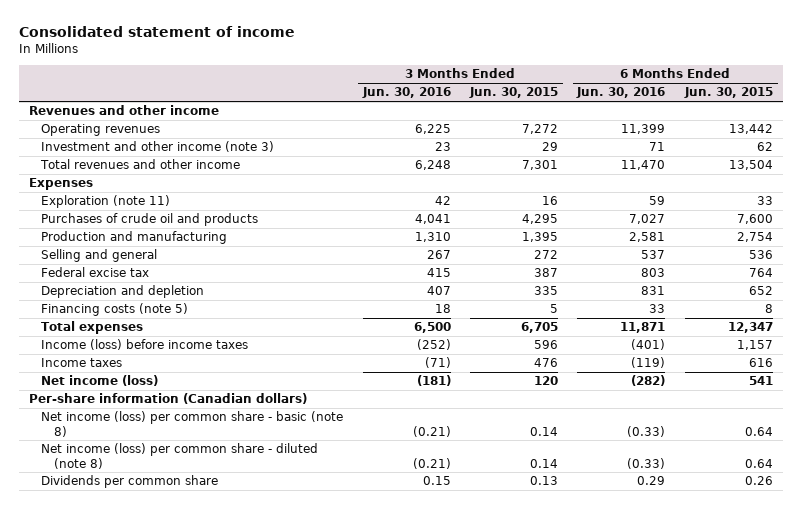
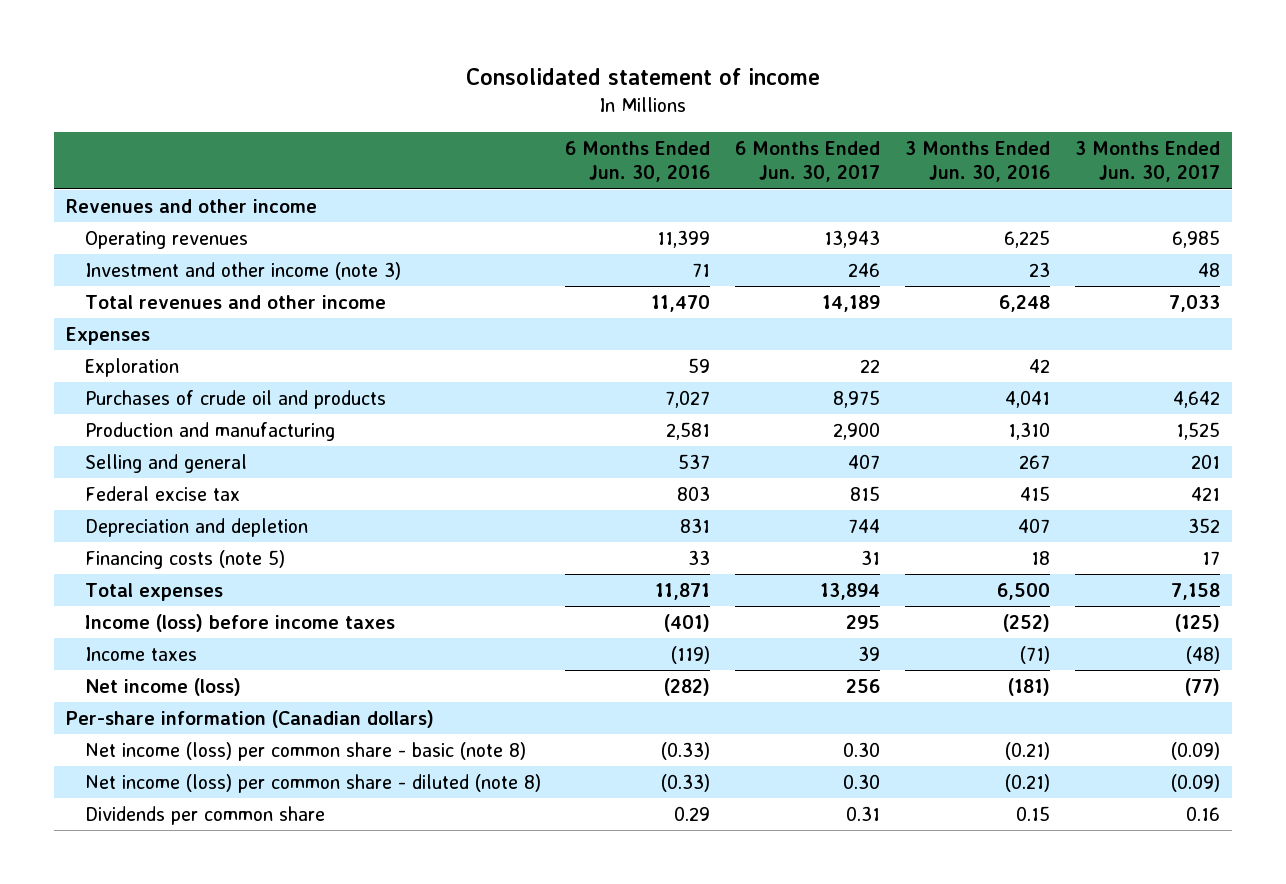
- | 3 Months Ended Jun. 30, 2016 | 3 Months Ended Jun. 30, 2015 | 6 Months Ended Jun. 30, 2016 | 6 Months Ended Jun. 30, 2015
+ | 6 Months Ended Jun. 30, 2016 | 6 Months Ended Jun. 30, 2017 | 3 Months Ended Jun. 30, 2016 | 3 Months Ended Jun. 30, 2017
- Exploration (note 11) | 42 | 16 | 59 | 33
+ Exploration | 59 | 22 | 42 |

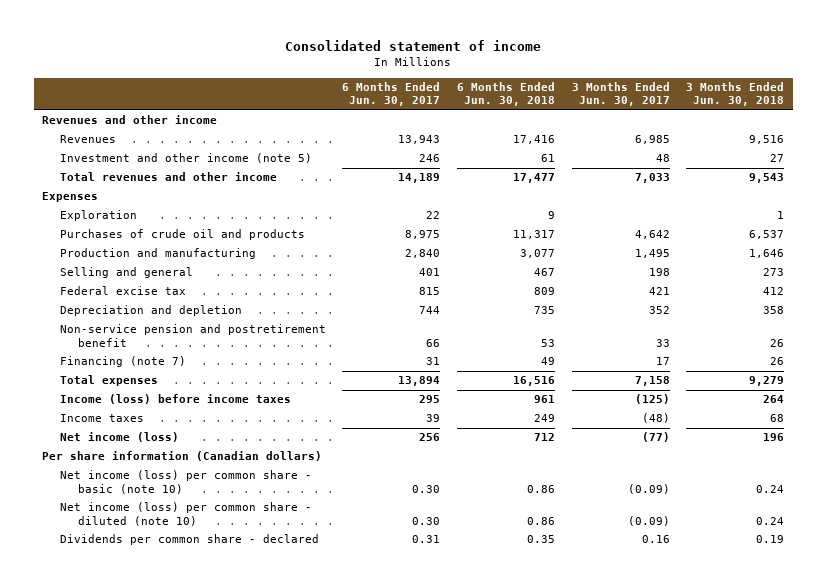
- | 6 Months Ended Jun. 30, 2016 | 6 Months Ended Jun. 30, 2017 | 3 Months Ended Jun. 30, 2016 | 3 Months Ended Jun. 30, 2017
+ | 6 Months Ended Jun. 30, 2017 | 6 Months Ended Jun. 30, 2018 | 3 Months Ended Jun. 30, 2017 | 3 Months Ended Jun. 30, 2018
- Operating revenues | 11,399 | 13,943 | 6,225 | 6,985
- Investment and other income (note 3) | 71 | 246 | 23 | 48
+ Revenues | 13,943 | 17,416 | 6,985 | 9,516
+ Investment and other income (note 5) | 246 | 61 | 48 | 27
- Production and manufacturing | 2,581 | 2,900 | 1,310 | 1,525
- Selling and general | 537 | 407 | 267 | 201
+ Production and manufacturing | 2,840 | 3,077 | 1,495 | 1,646
+ Selling and general | 401 | 467 | 198 | 273
- Financing costs (note 5) | 33 | 31 | 18 | 17
+ Non-service pension and postretirement benefit | 66 | 53 | 33 | 26
+ Financing (note 7) | 31 | 49 | 17 | 26
- Per-share information (Canadian dollars)
- Net income (loss) per common share - basic (note 8) | (0.33) | 0.30 | (0.21) | (0.09)
- Net income (loss) per common share - diluted (note 8) | (0.33) | 0.30 | (0.21) | (0.09)
- Dividends per common share | 0.29 | 0.31 | 0.15 | 0.16
+ Per share information (Canadian dollars)
+ Net income (loss) per common share - basic (note 10) | 0.30 | 0.86 | (0.09) | 0.24
+ Net income (loss) per common share - diluted (note 10) | 0.30 | 0.86 | (0.09) | 0.24
+ Dividends per common share - declared | 0.31 | 0.35 | 0.16 | 0.19

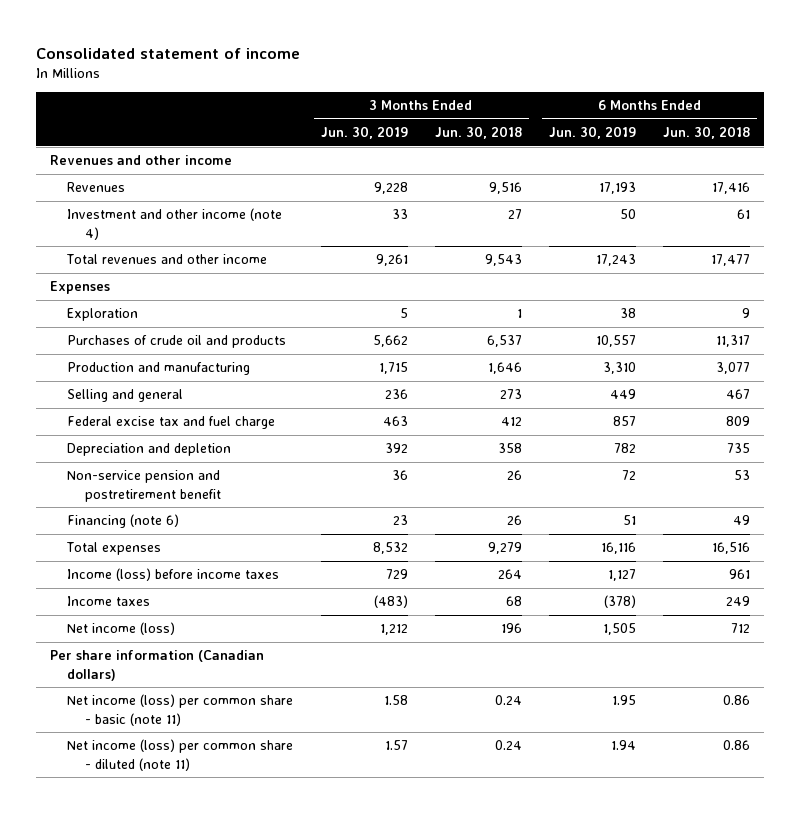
- | 6 Months Ended Jun. 30, 2017 | 6 Months Ended Jun. 30, 2018 | 3 Months Ended Jun. 30, 2017 | 3 Months Ended Jun. 30, 2018
+ | 3 Months Ended Jun. 30, 2019 | 3 Months Ended Jun. 30, 2018 | 6 Months Ended Jun. 30, 2019 | 6 Months Ended Jun. 30, 2018
- Investment and other income (note 5) | 246 | 61 | 48 | 27
+ Investment and other income (note 4) | 33 | 27 | 50 | 61
- Federal excise tax | 815 | 809 | 421 | 412
+ Federal excise tax and fuel charge | 463 | 412 | 857 | 809
- Financing (note 7) | 31 | 49 | 17 | 26
+ Financing (note 6) | 23 | 26 | 51 | 49
- Net income (loss) per common share - basic (note 10) | 0.30 | 0.86 | (0.09) | 0.24
- Net income (loss) per common share - diluted (note 10) | 0.30 | 0.86 | (0.09) | 0.24
- Dividends per common share - declared | 0.31 | 0.35 | 0.16 | 0.19
+ Net income (loss) per common share - basic (note 11) | 1.58 | 0.24 | 1.95 | 0.86
+ Net income (loss) per common share - diluted (note 11) | 1.57 | 0.24 | 1.94 | 0.86

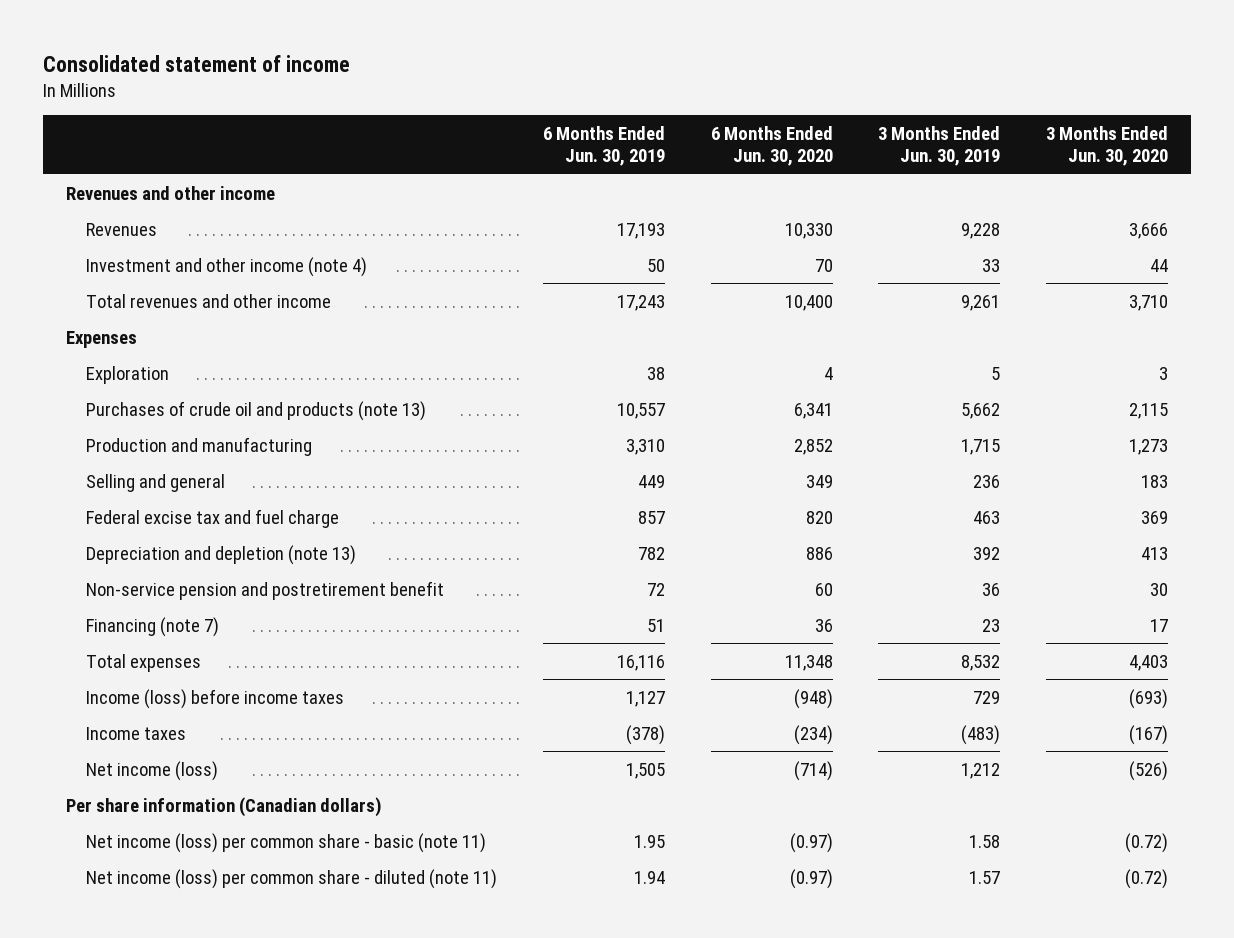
- | 3 Months Ended Jun. 30, 2019 | 3 Months Ended Jun. 30, 2018 | 6 Months Ended Jun. 30, 2019 | 6 Months Ended Jun. 30, 2018
+ | 6 Months Ended Jun. 30, 2019 | 6 Months Ended Jun. 30, 2020 | 3 Months Ended Jun. 30, 2019 | 3 Months Ended Jun. 30, 2020
- Purchases of crude oil and products | 5,662 | 6,537 | 10,557 | 11,317
+ Purchases of crude oil and products (note 13) | 10,557 | 6,341 | 5,662 | 2,115
- Depreciation and depletion | 392 | 358 | 782 | 735
+ Depreciation and depletion (note 13) | 782 | 886 | 392 | 413
- Financing (note 6) | 23 | 26 | 51 | 49
+ Financing (note 7) | 51 | 36 | 23 | 17

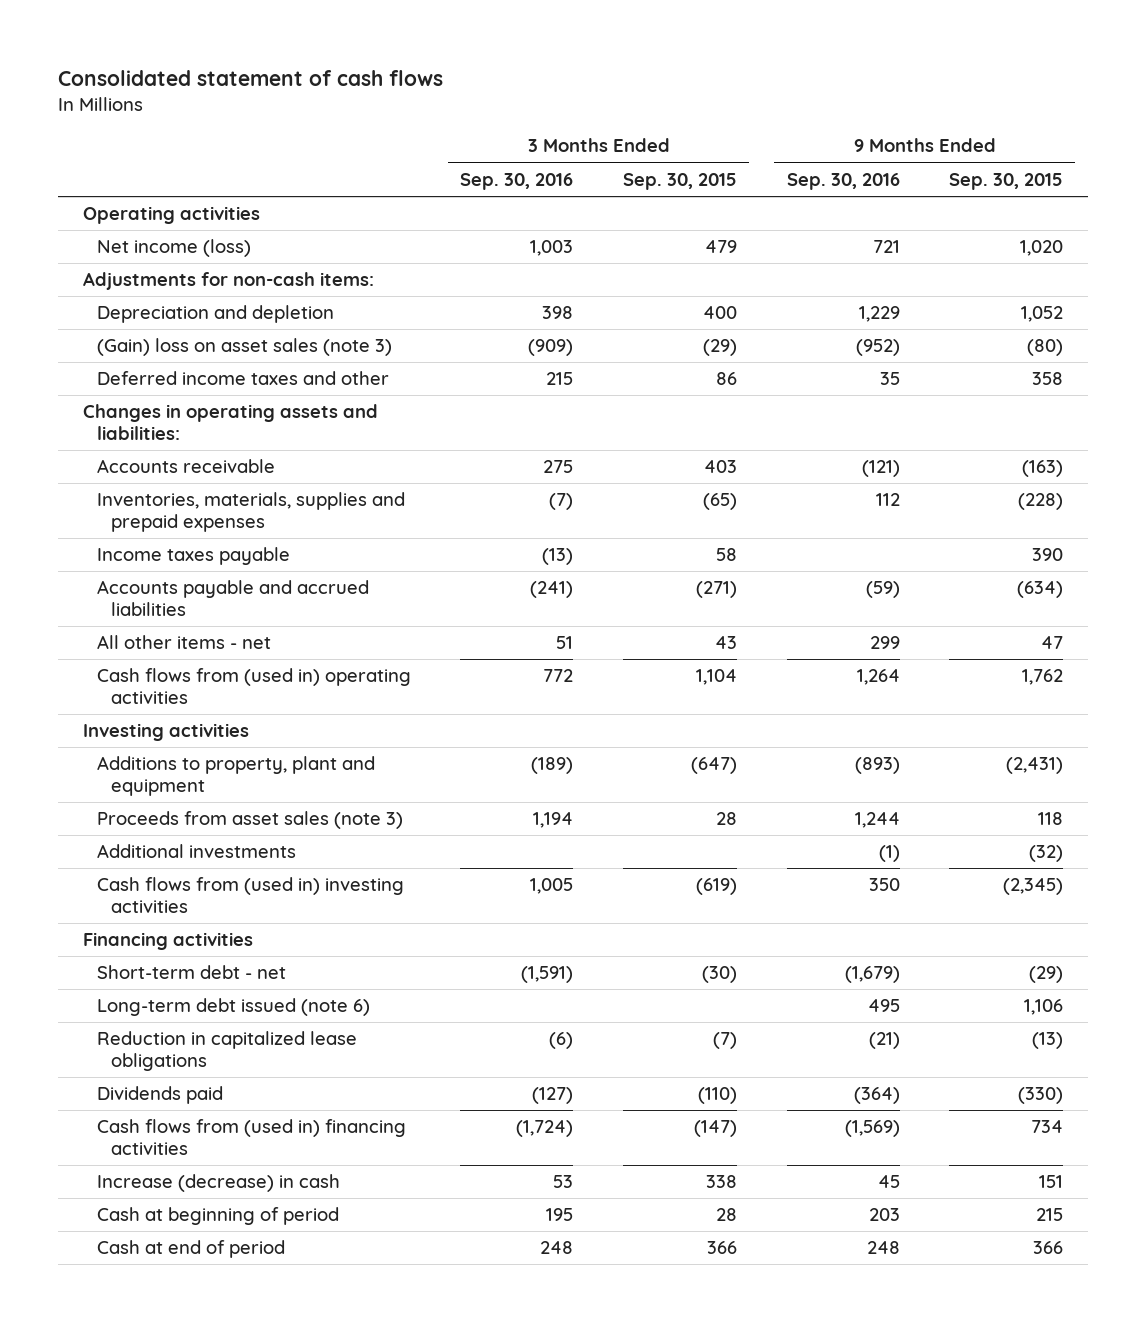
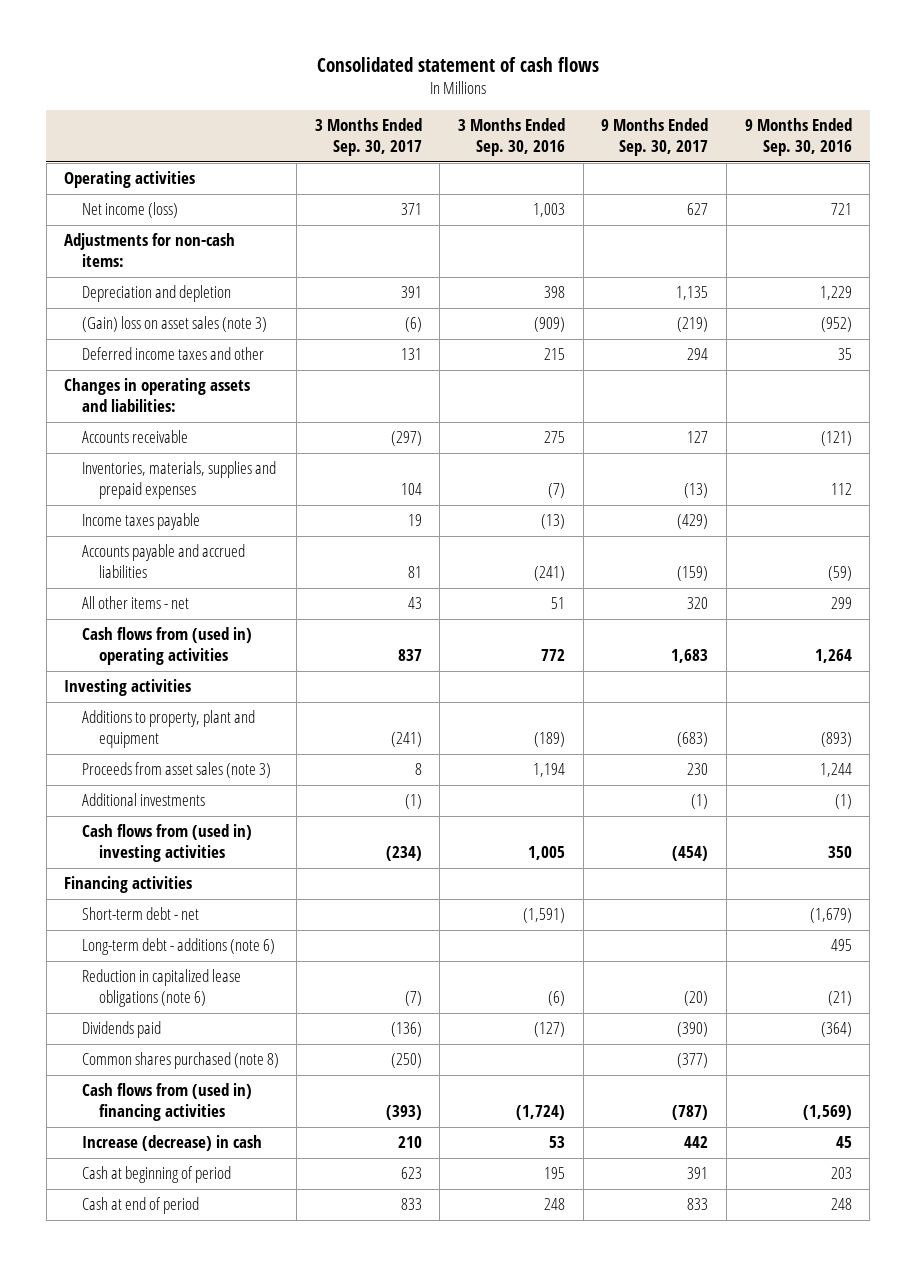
- | 3 Months Ended Sep. 30, 2016 | 3 Months Ended Sep. 30, 2015 | 9 Months Ended Sep. 30, 2016 | 9 Months Ended Sep. 30, 2015
+ | 3 Months Ended Sep. 30, 2017 | 3 Months Ended Sep. 30, 2016 | 9 Months Ended Sep. 30, 2017 | 9 Months Ended Sep. 30, 2016
- Long-term debt issued (note 6) | | | 495 | 1,106
- Reduction in capitalized lease obligations | (6) | (7) | (21) | (13)
+ Long-term debt - additions (note 6) | | | | 495
+ Reduction in capitalized lease obligations (note 6) | (7) | (6) | (20) | (21)
+ Common shares purchased (note 8) | (250) | | (377) |

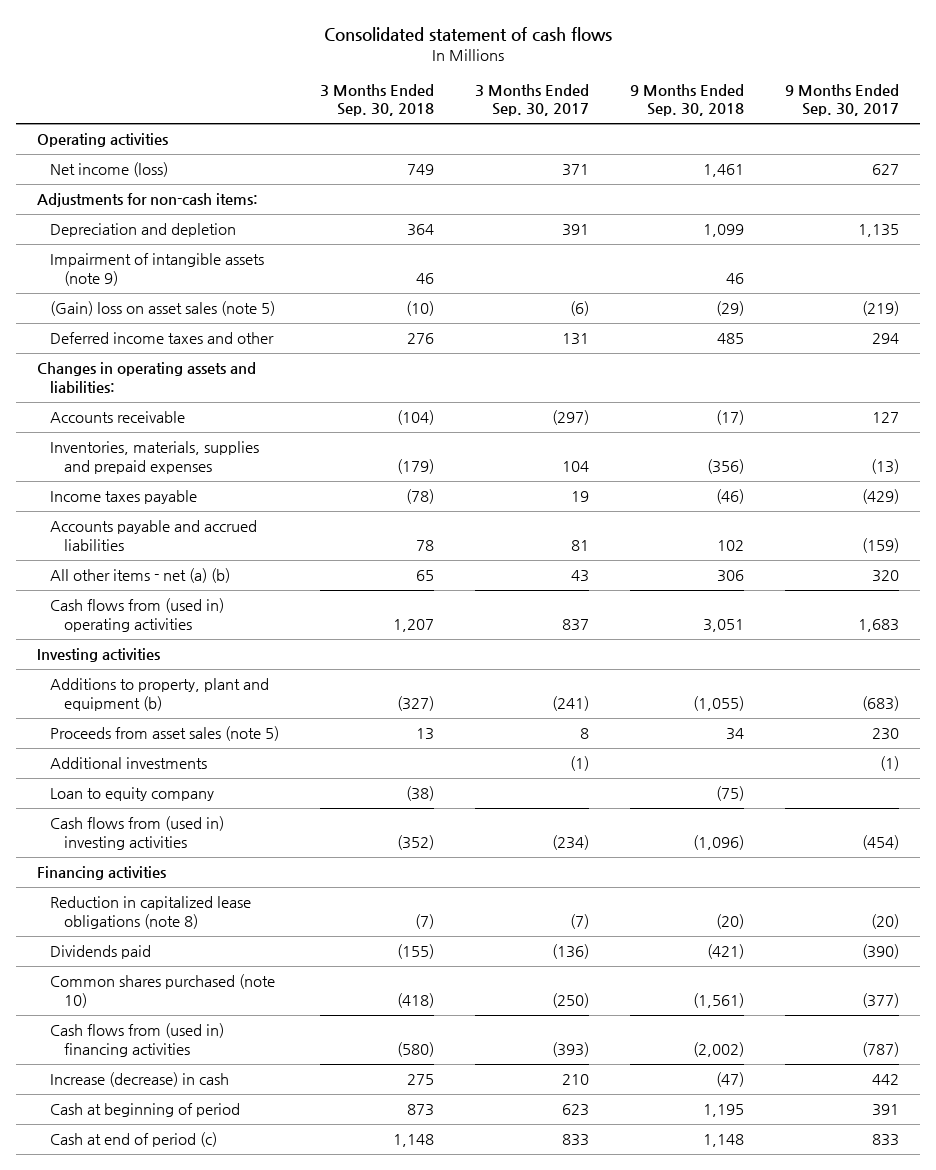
- | 3 Months Ended Sep. 30, 2017 | 3 Months Ended Sep. 30, 2016 | 9 Months Ended Sep. 30, 2017 | 9 Months Ended Sep. 30, 2016
+ | 3 Months Ended Sep. 30, 2018 | 3 Months Ended Sep. 30, 2017 | 9 Months Ended Sep. 30, 2018 | 9 Months Ended Sep. 30, 2017
- (Gain) loss on asset sales (note 3) | (6) | (909) | (219) | (952)
+ Impairment of intangible assets (note 9) | 46 | | 46 |
+ (Gain) loss on asset sales (note 5) | (10) | (6) | (29) | (219)
- All other items - net | 43 | 51 | 320 | 299
+ All other items - net (a) (b) | 65 | 43 | 306 | 320
- Additions to property, plant and equipment | (241) | (189) | (683) | (893)
- Proceeds from asset sales (note 3) | 8 | 1,194 | 230 | 1,244
+ Additions to property, plant and equipment (b) | (327) | (241) | (1,055) | (683)
+ Proceeds from asset sales (note 5) | 13 | 8 | 34 | 230
+ Loan to equity company | (38) | | (75) |
- Short-term debt - net | | (1,591) | | (1,679)
- Long-term debt - additions (note 6) | | | | 495
- Reduction in capitalized lease obligations (note 6) | (7) | (6) | (20) | (21)
+ Reduction in capitalized lease obligations (note 8) | (7) | (7) | (20) | (20)
- Common shares purchased (note 8) | (250) | | (377) |
+ Common shares purchased (note 10) | (418) | (250) | (1,561) | (377)
- Cash at end of period | 833 | 248 | 833 | 248
+ Cash at end of period (c) | 1,148 | 833 | 1,148 | 833

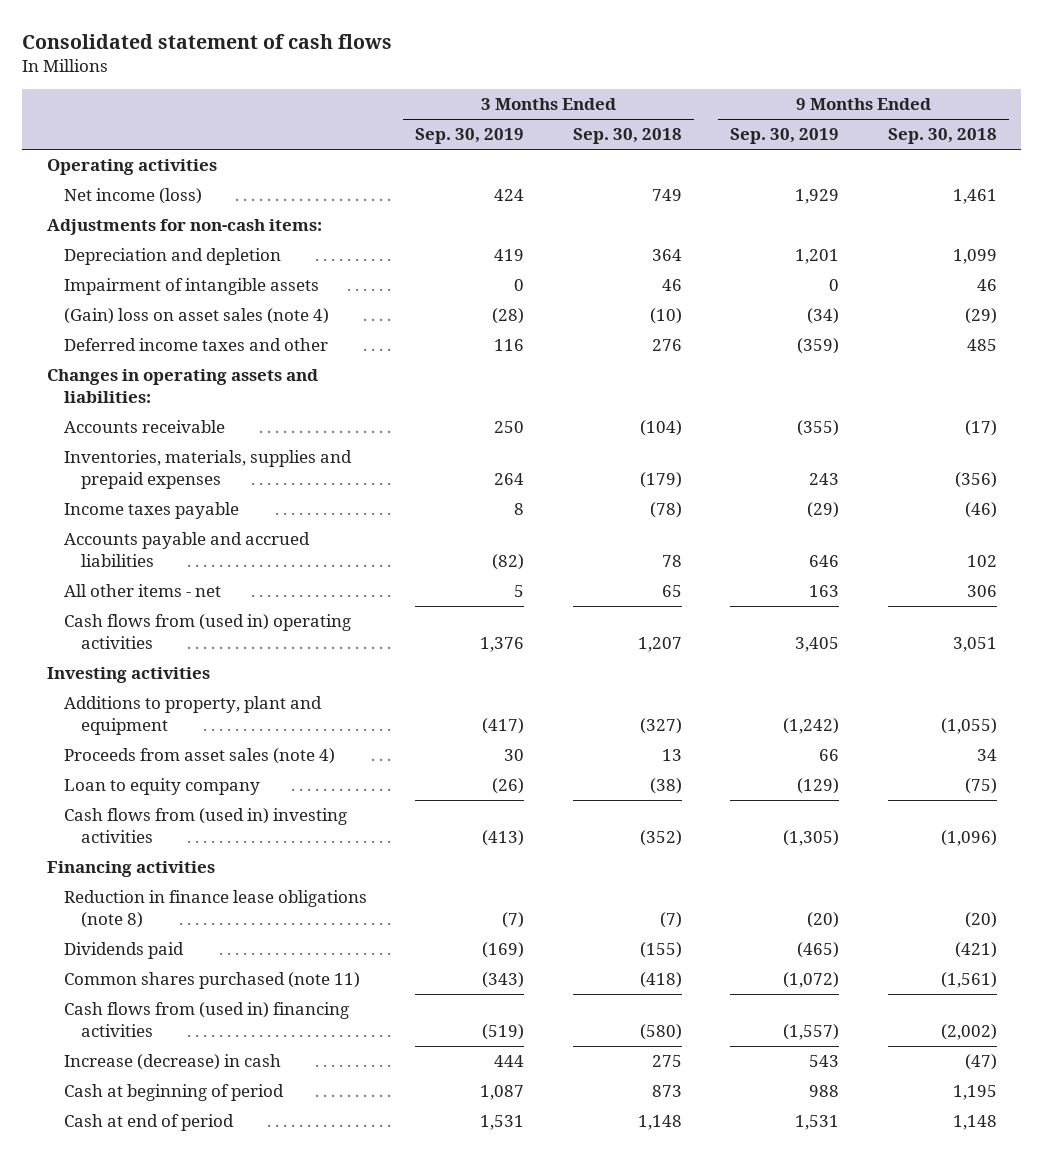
- | 3 Months Ended Sep. 30, 2018 | 3 Months Ended Sep. 30, 2017 | 9 Months Ended Sep. 30, 2018 | 9 Months Ended Sep. 30, 2017
+ | 3 Months Ended Sep. 30, 2019 | 3 Months Ended Sep. 30, 2018 | 9 Months Ended Sep. 30, 2019 | 9 Months Ended Sep. 30, 2018
- Impairment of intangible assets (note 9) | 46 | | 46 |
- (Gain) loss on asset sales (note 5) | (10) | (6) | (29) | (219)
+ Impairment of intangible assets | 0 | 46 | 0 | 46
+ (Gain) loss on asset sales (note 4) | (28) | (10) | (34) | (29)
- All other items - net (a) (b) | 65 | 43 | 306 | 320
+ All other items - net | 5 | 65 | 163 | 306
- Additions to property, plant and equipment (b) | (327) | (241) | (1,055) | (683)
- Proceeds from asset sales (note 5) | 13 | 8 | 34 | 230
- Additional investments | | (1) | | (1)
+ Additions to property, plant and equipment | (417) | (327) | (1,242) | (1,055)
+ Proceeds from asset sales (note 4) | 30 | 13 | 66 | 34
- Reduction in capitalized lease obligations (note 8) | (7) | (7) | (20) | (20)
+ Reduction in finance lease obligations (note 8) | (7) | (7) | (20) | (20)
- Common shares purchased (note 10) | (418) | (250) | (1,561) | (377)
+ Common shares purchased (note 11) | (343) | (418) | (1,072) | (1,561)
- Cash at end of period (c) | 1,148 | 833 | 1,148 | 833
+ Cash at end of period | 1,531 | 1,148 | 1,531 | 1,148

